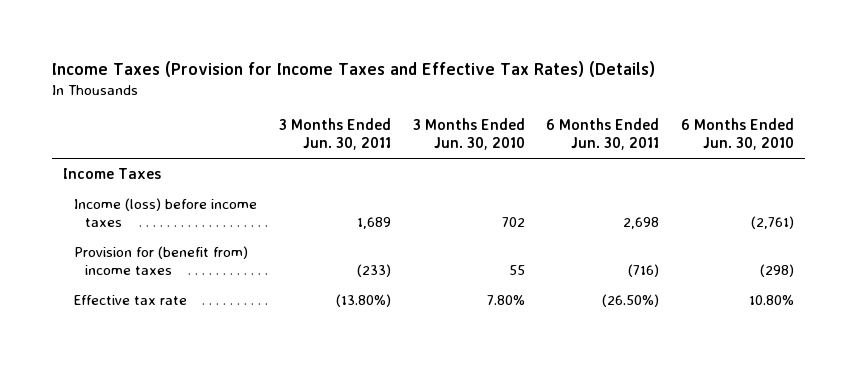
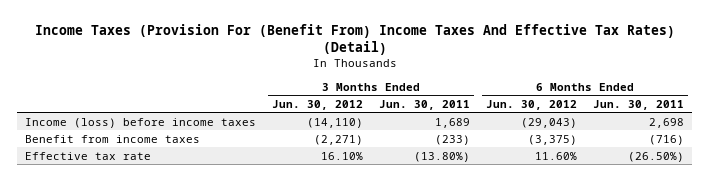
- Income Taxes (Provision for Income Taxes and Effective Tax Rates) (Details)
+ Income Taxes (Provision For (Benefit From) Income Taxes And Effective Tax Rates) (Detail)
- | 3 Months Ended Jun. 30, 2011 | 3 Months Ended Jun. 30, 2010 | 6 Months Ended Jun. 30, 2011 | 6 Months Ended Jun. 30, 2010
+ | 3 Months Ended Jun. 30, 2012 | 3 Months Ended Jun. 30, 2011 | 6 Months Ended Jun. 30, 2012 | 6 Months Ended Jun. 30, 2011
- Income Taxes
- Provision for (benefit from) income taxes | (233) | 55 | (716) | (298)
+ Benefit from income taxes | (2,271) | (233) | (3,375) | (716)

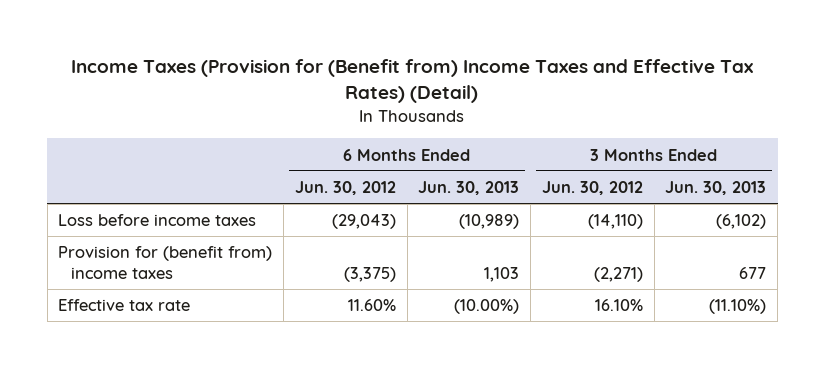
- Income Taxes (Provision For (Benefit From) Income Taxes And Effective Tax Rates) (Detail)
+ Income Taxes (Provision for (Benefit from) Income Taxes and Effective Tax Rates) (Detail)
- | 3 Months Ended Jun. 30, 2012 | 3 Months Ended Jun. 30, 2011 | 6 Months Ended Jun. 30, 2012 | 6 Months Ended Jun. 30, 2011
+ | 6 Months Ended Jun. 30, 2012 | 6 Months Ended Jun. 30, 2013 | 3 Months Ended Jun. 30, 2012 | 3 Months Ended Jun. 30, 2013
- Income (loss) before income taxes | (14,110) | 1,689 | (29,043) | 2,698
- Benefit from income taxes | (2,271) | (233) | (3,375) | (716)
+ Loss before income taxes | (29,043) | (10,989) | (14,110) | (6,102)
+ Provision for (benefit from) income taxes | (3,375) | 1,103 | (2,271) | 677

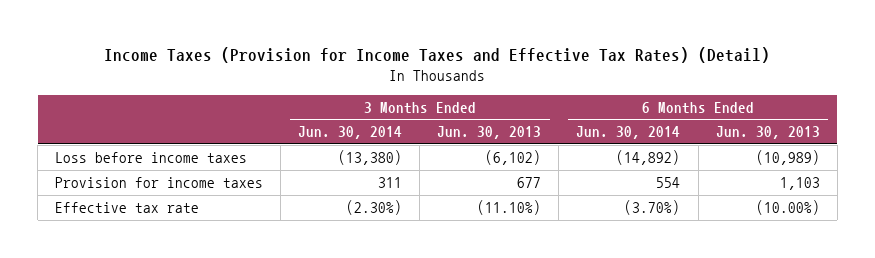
- Income Taxes (Provision for (Benefit from) Income Taxes and Effective Tax Rates) (Detail)
+ Income Taxes (Provision for Income Taxes and Effective Tax Rates) (Detail)
- | 6 Months Ended Jun. 30, 2012 | 6 Months Ended Jun. 30, 2013 | 3 Months Ended Jun. 30, 2012 | 3 Months Ended Jun. 30, 2013
+ | 3 Months Ended Jun. 30, 2014 | 3 Months Ended Jun. 30, 2013 | 6 Months Ended Jun. 30, 2014 | 6 Months Ended Jun. 30, 2013
- Provision for (benefit from) income taxes | (3,375) | 1,103 | (2,271) | 677
+ Provision for income taxes | 311 | 677 | 554 | 1,103

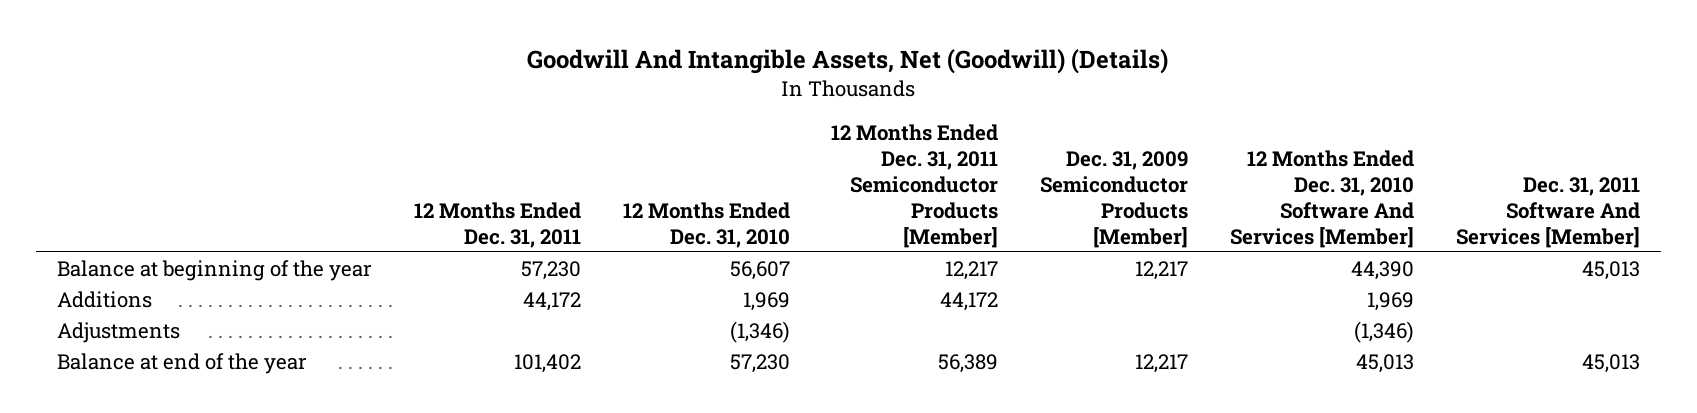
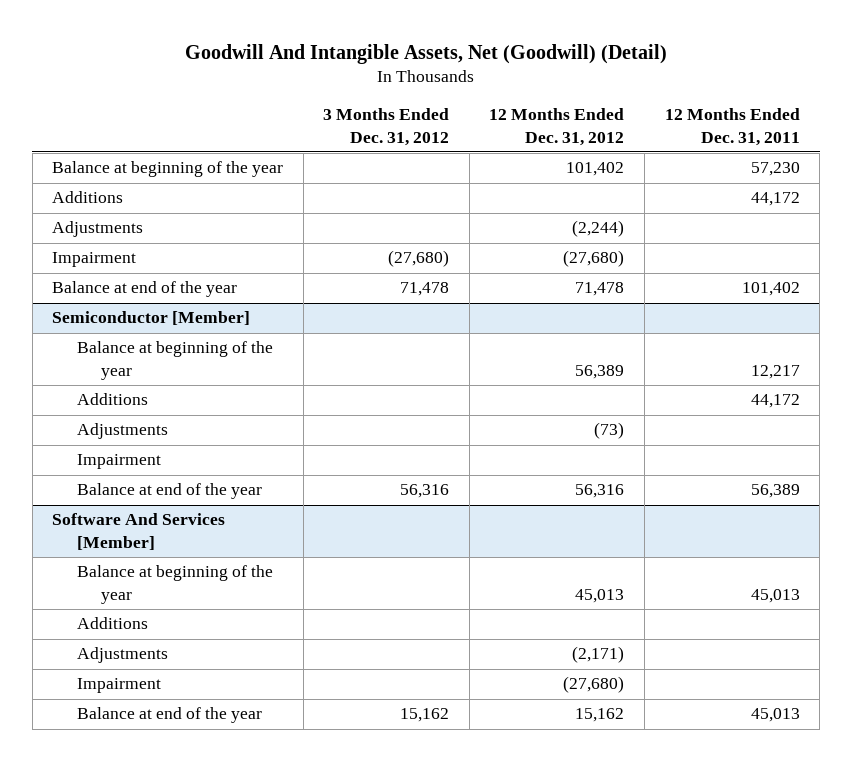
- Goodwill And Intangible Assets, Net (Goodwill) (Details)
+ Goodwill And Intangible Assets, Net (Goodwill) (Detail)
- | 12 Months Ended Dec. 31, 2011 | 12 Months Ended Dec. 31, 2010 | 12 Months Ended Dec. 31, 2011 Semiconductor Products [Member] | Dec. 31, 2009 Semiconductor Products [Member] | 12 Months Ended Dec. 31, 2010 Software And Services [Member] | Dec. 31, 2011 Software And Services [Member]
+ | 3 Months Ended Dec. 31, 2012 | 12 Months Ended Dec. 31, 2012 | 12 Months Ended Dec. 31, 2011
+ Impairment | (27,680) | (27,680) |
+ Semiconductor [Member]
+ Balance at beginning of the year | | 56,389 | 12,217
+ Additions | | | 44,172
+ Adjustments | | (73) |
+ Impairment
+ Balance at end of the year | 56,316 | 56,316 | 56,389
+ Software And Services [Member]
+ Balance at beginning of the year | | 45,013 | 45,013
+ Additions
+ Adjustments | | (2,171) |
+ Impairment | | (27,680) |
+ Balance at end of the year | 15,162 | 15,162 | 45,013

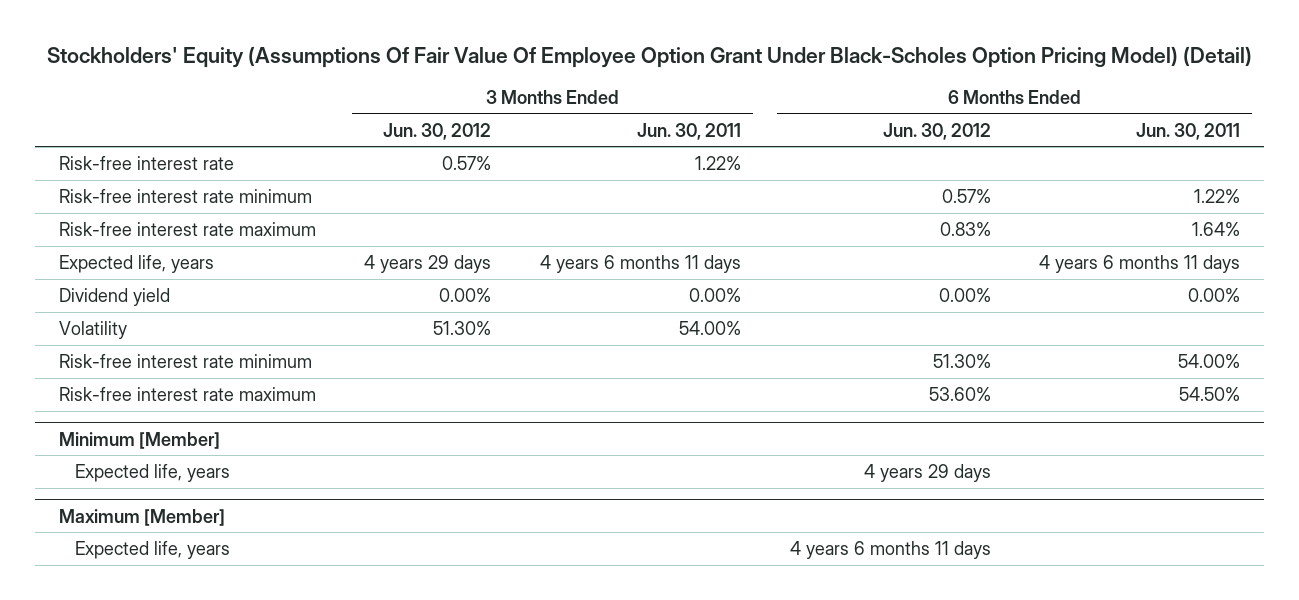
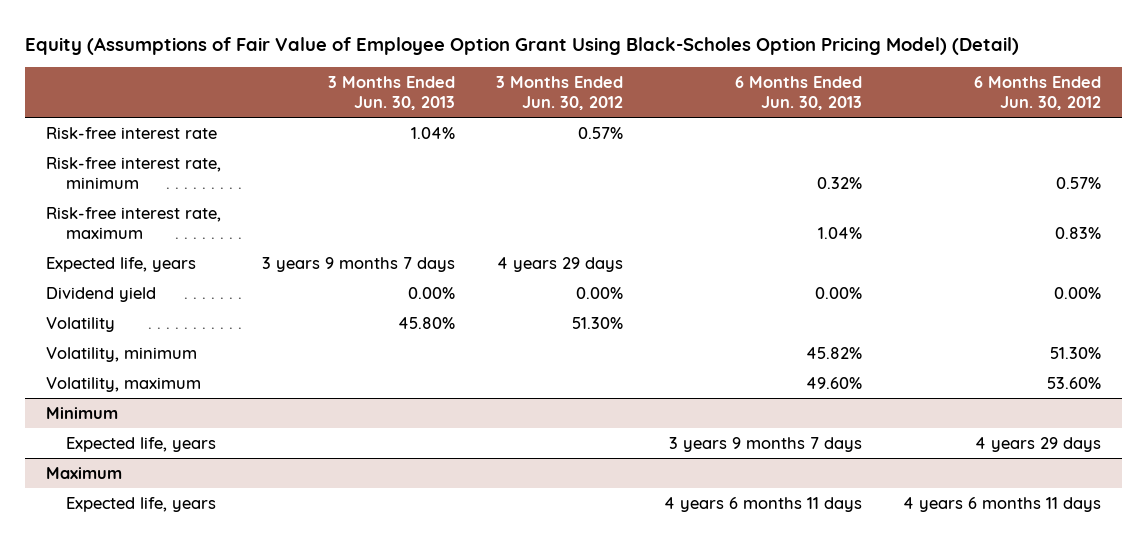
- Stockholders' Equity (Assumptions Of Fair Value Of Employee Option Grant Under Black-Scholes Option Pricing Model) (Detail)
+ Equity (Assumptions of Fair Value of Employee Option Grant Using Black-Scholes Option Pricing Model) (Detail)
- | 3 Months Ended Jun. 30, 2012 | 3 Months Ended Jun. 30, 2011 | 6 Months Ended Jun. 30, 2012 | 6 Months Ended Jun. 30, 2011
+ | 3 Months Ended Jun. 30, 2013 | 3 Months Ended Jun. 30, 2012 | 6 Months Ended Jun. 30, 2013 | 6 Months Ended Jun. 30, 2012
- Risk-free interest rate minimum | | | 0.57% | 1.22%
- Risk-free interest rate maximum | | | 0.83% | 1.64%
+ Risk-free interest rate, minimum | | | 0.32% | 0.57%
+ Risk-free interest rate, maximum | | | 1.04% | 0.83%
- Risk-free interest rate minimum | | | 51.30% | 54.00%
- Risk-free interest rate maximum | | | 53.60% | 54.50%
- Minimum [Member]
+ Volatility, minimum | | | 45.82% | 51.30%
+ Volatility, maximum | | | 49.60% | 53.60%
+ Minimum
- Maximum [Member]
+ Maximum

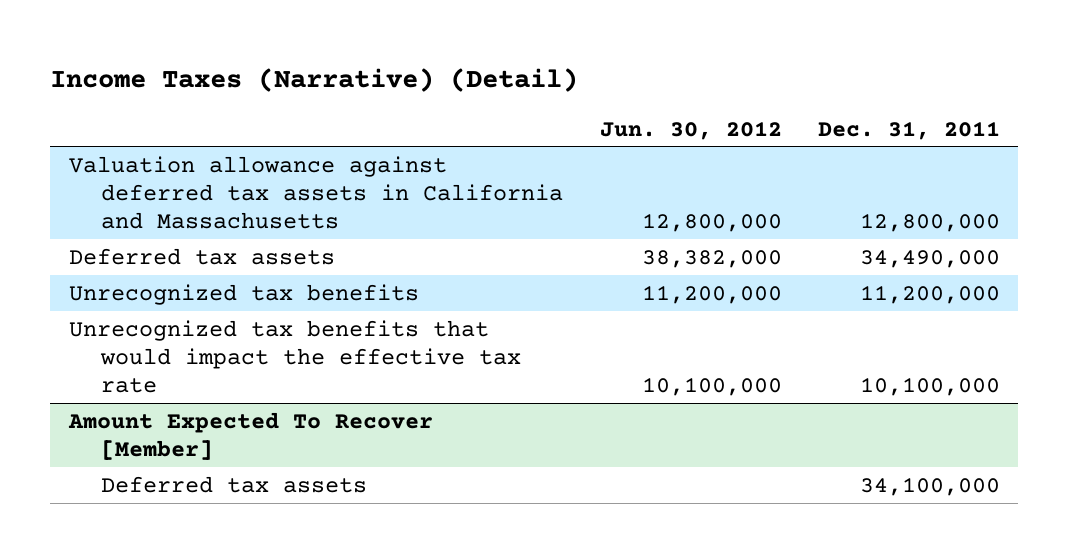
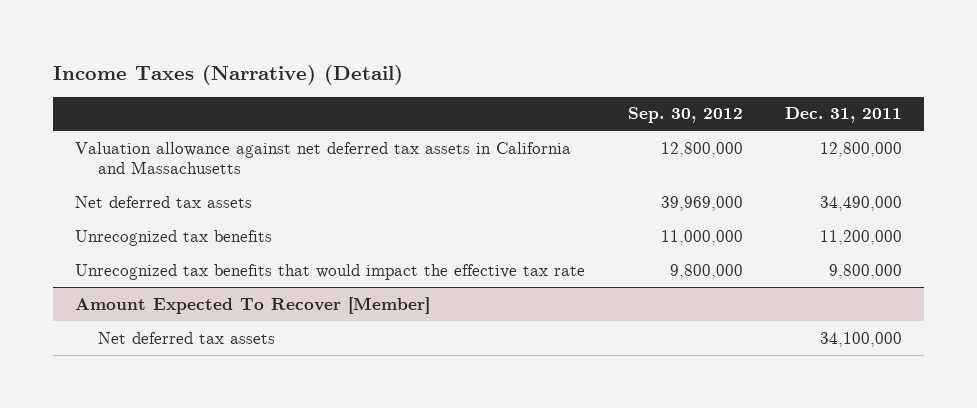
- | Jun. 30, 2012 | Dec. 31, 2011
+ | Sep. 30, 2012 | Dec. 31, 2011
- Valuation allowance against deferred tax assets in California and Massachusetts | 12,800,000 | 12,800,000
- Deferred tax assets | 38,382,000 | 34,490,000
+ Valuation allowance against net deferred tax assets in California and Massachusetts | 12,800,000 | 12,800,000
+ Net deferred tax assets | 39,969,000 | 34,490,000
- Unrecognized tax benefits that would impact the effective tax rate | 10,100,000 | 10,100,000
+ Unrecognized tax benefits that would impact the effective tax rate | 9,800,000 | 9,800,000
@ Amount Expected To Recover [Member]
- Deferred tax assets | | 34,100,000
+ Net deferred tax assets | | 34,100,000

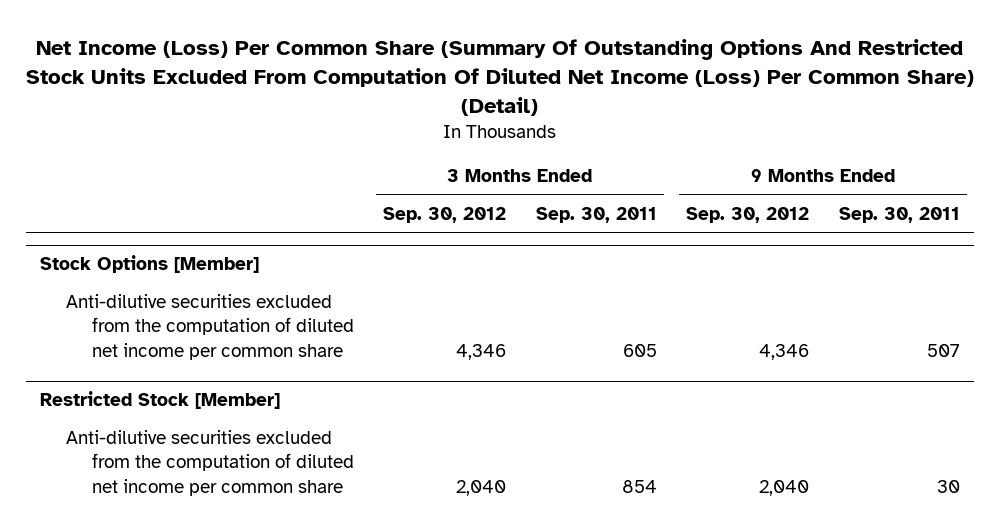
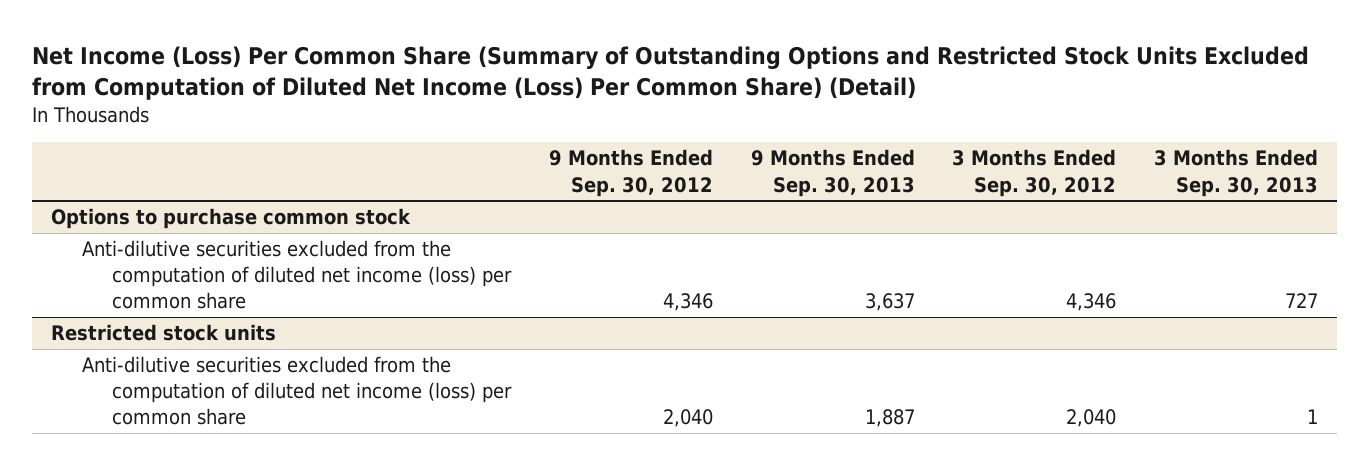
- Net Income (Loss) Per Common Share (Summary Of Outstanding Options And Restricted Stock Units Excluded From Computation Of Diluted Net Income (Loss) Per Common Share) (Detail)
+ Net Income (Loss) Per Common Share (Summary of Outstanding Options and Restricted Stock Units Excluded from Computation of Diluted Net Income (Loss) Per Common Share) (Detail)
- | 3 Months Ended Sep. 30, 2012 | 3 Months Ended Sep. 30, 2011 | 9 Months Ended Sep. 30, 2012 | 9 Months Ended Sep. 30, 2011
+ | 9 Months Ended Sep. 30, 2012 | 9 Months Ended Sep. 30, 2013 | 3 Months Ended Sep. 30, 2012 | 3 Months Ended Sep. 30, 2013
- Stock Options [Member]
- Anti-dilutive securities excluded from the computation of diluted net income per common share | 4,346 | 605 | 4,346 | 507
- Restricted Stock [Member]
- Anti-dilutive securities excluded from the computation of diluted net income per common share | 2,040 | 854 | 2,040 | 30
+ Options to purchase common stock
+ Anti-dilutive securities excluded from the computation of diluted net income (loss) per common share | 4,346 | 3,637 | 4,346 | 727
+ Restricted stock units
+ Anti-dilutive securities excluded from the computation of diluted net income (loss) per common share | 2,040 | 1,887 | 2,040 | 1

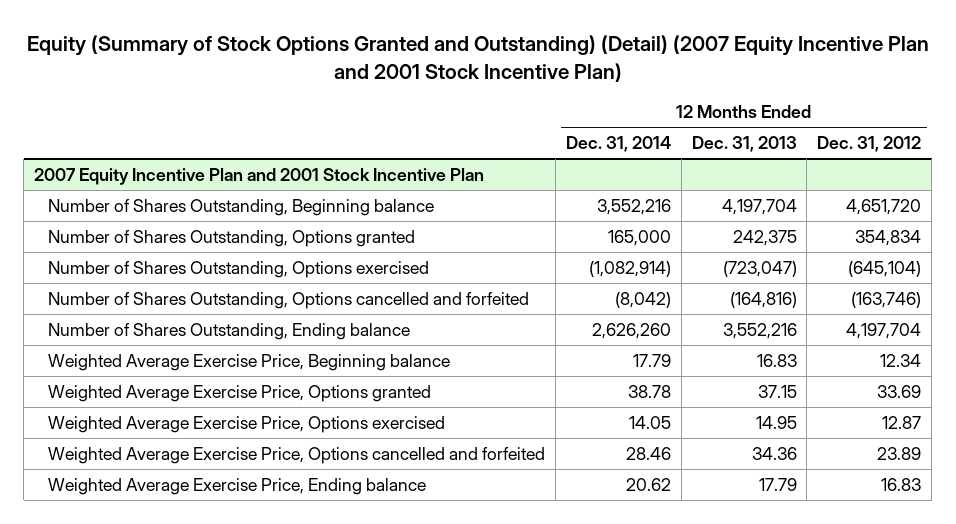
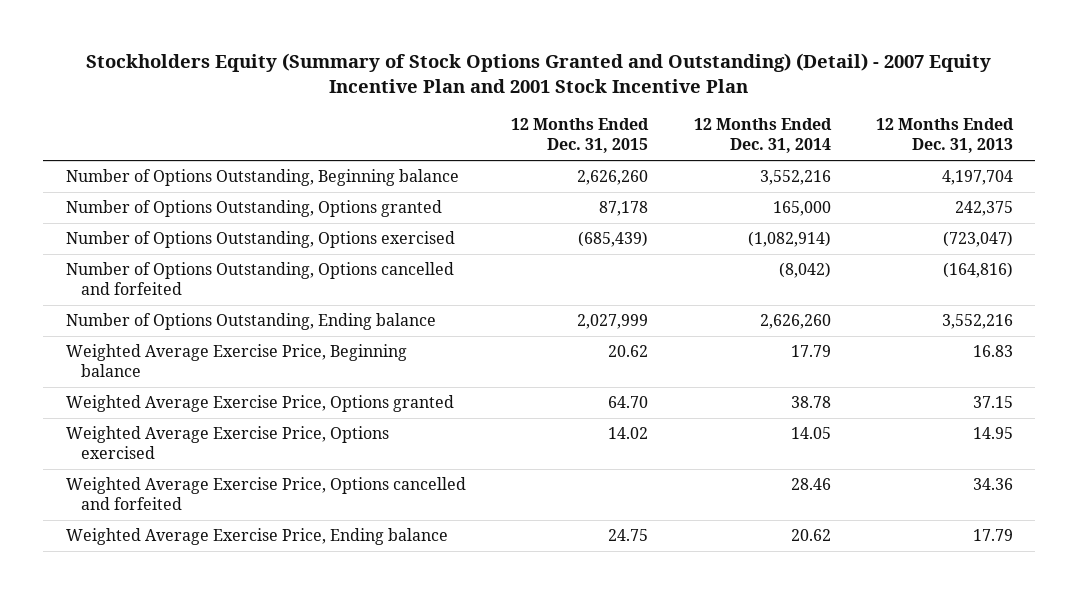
- Equity (Summary of Stock Options Granted and Outstanding) (Detail) (2007 Equity Incentive Plan and 2001 Stock Incentive Plan)
+ Stockholders Equity (Summary of Stock Options Granted and Outstanding) (Detail) - 2007 Equity Incentive Plan and 2001 Stock Incentive Plan
- | 12 Months Ended Dec. 31, 2014 | 12 Months Ended Dec. 31, 2013 | 12 Months Ended Dec. 31, 2012
+ | 12 Months Ended Dec. 31, 2015 | 12 Months Ended Dec. 31, 2014 | 12 Months Ended Dec. 31, 2013
- 2007 Equity Incentive Plan and 2001 Stock Incentive Plan
- Number of Shares Outstanding, Beginning balance | 3,552,216 | 4,197,704 | 4,651,720
- Number of Shares Outstanding, Options granted | 165,000 | 242,375 | 354,834
- Number of Shares Outstanding, Options exercised | (1,082,914) | (723,047) | (645,104)
- Number of Shares Outstanding, Options cancelled and forfeited | (8,042) | (164,816) | (163,746)
- Number of Shares Outstanding, Ending balance | 2,626,260 | 3,552,216 | 4,197,704
+ Number of Options Outstanding, Beginning balance | 2,626,260 | 3,552,216 | 4,197,704
+ Number of Options Outstanding, Options granted | 87,178 | 165,000 | 242,375
+ Number of Options Outstanding, Options exercised | (685,439) | (1,082,914) | (723,047)
+ Number of Options Outstanding, Options cancelled and forfeited | | (8,042) | (164,816)
+ Number of Options Outstanding, Ending balance | 2,027,999 | 2,626,260 | 3,552,216

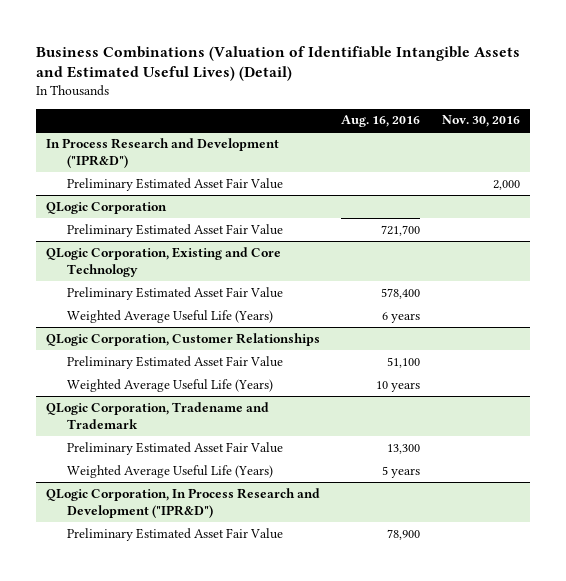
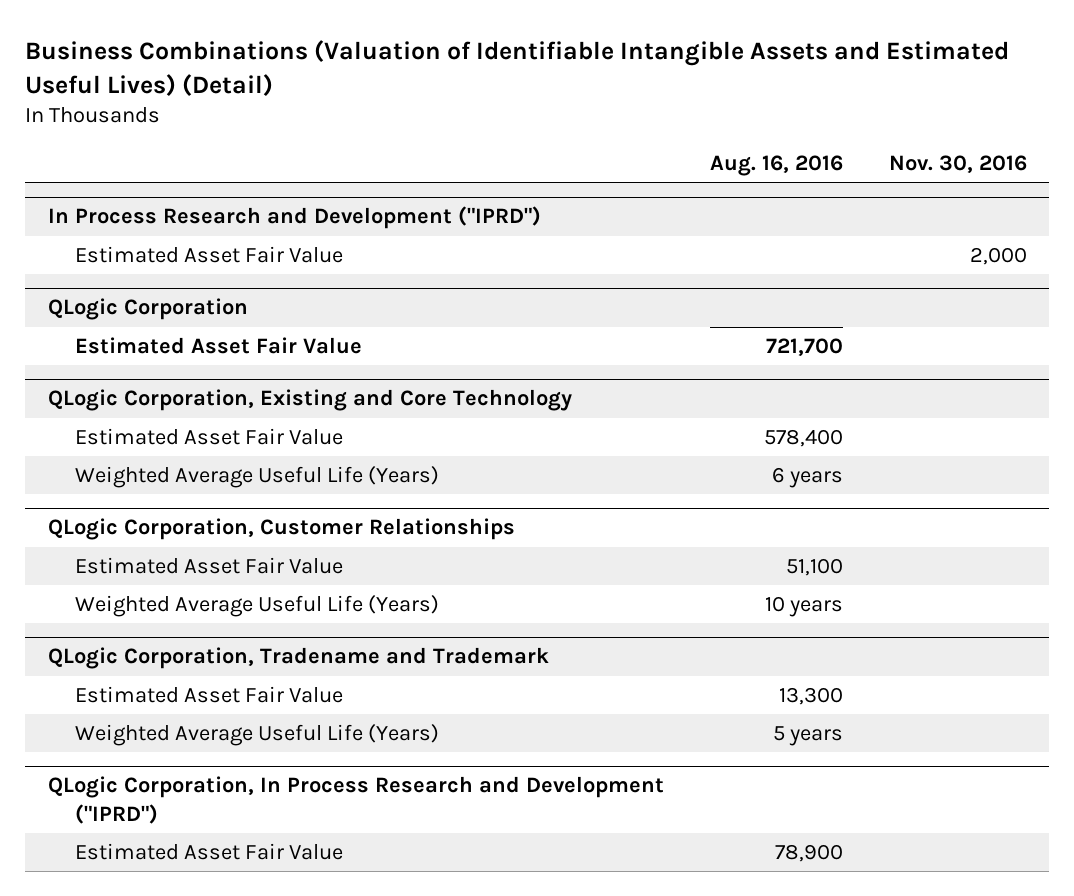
- In Process Research and Development ("IPR&D")
- Preliminary Estimated Asset Fair Value | | 2,000
+ In Process Research and Development ("IPRD")
+ Estimated Asset Fair Value | | 2,000
@ QLogic Corporation
- Preliminary Estimated Asset Fair Value | 721,700 |
+ Estimated Asset Fair Value | 721,700 |
@ QLogic Corporation, Existing and Core Technology
- Preliminary Estimated Asset Fair Value | 578,400 |
+ Estimated Asset Fair Value | 578,400 |
@ QLogic Corporation, Customer Relationships
- Preliminary Estimated Asset Fair Value | 51,100 |
+ Estimated Asset Fair Value | 51,100 |
@ QLogic Corporation, Tradename and Trademark
- Preliminary Estimated Asset Fair Value | 13,300 |
+ Estimated Asset Fair Value | 13,300 |
- QLogic Corporation, In Process Research and Development ("IPR&D")
- Preliminary Estimated Asset Fair Value | 78,900 |
+ QLogic Corporation, In Process Research and Development ("IPRD")
+ Estimated Asset Fair Value | 78,900 |

